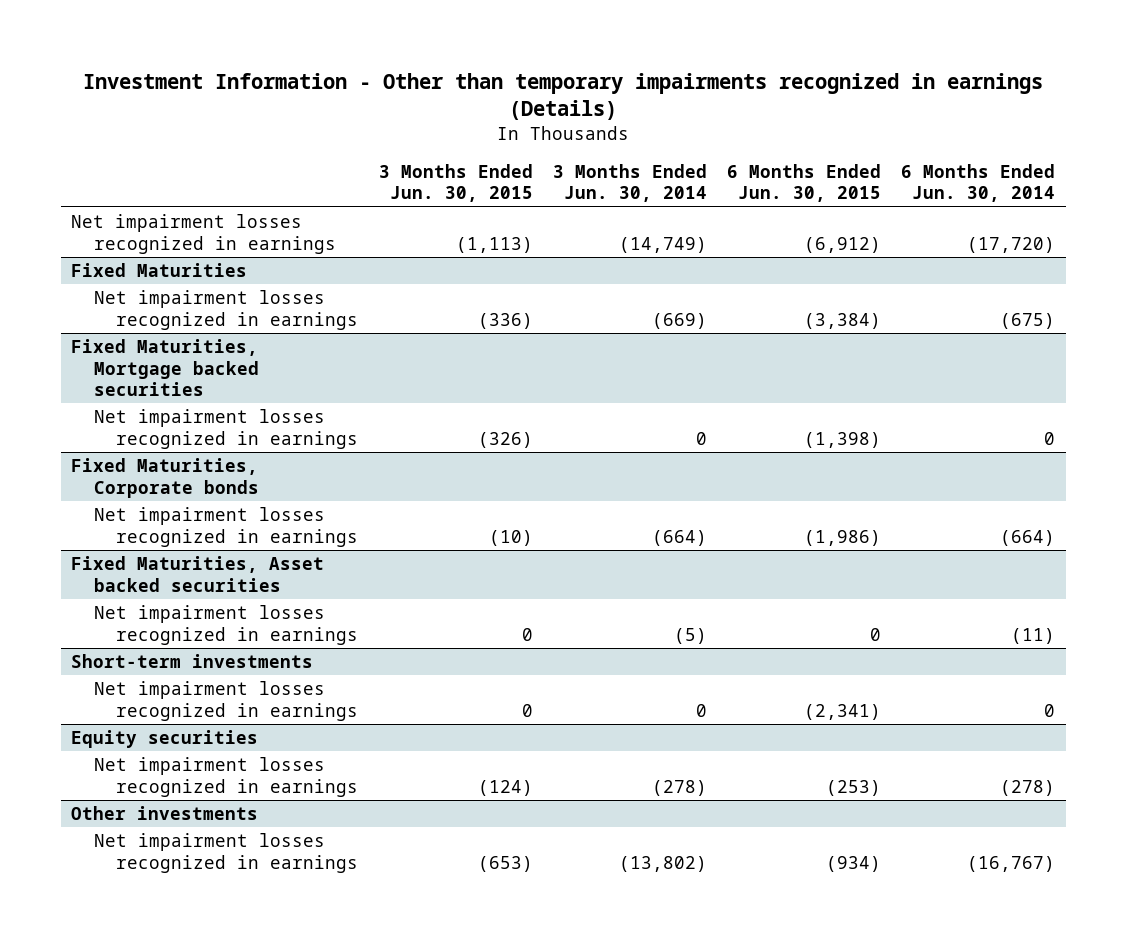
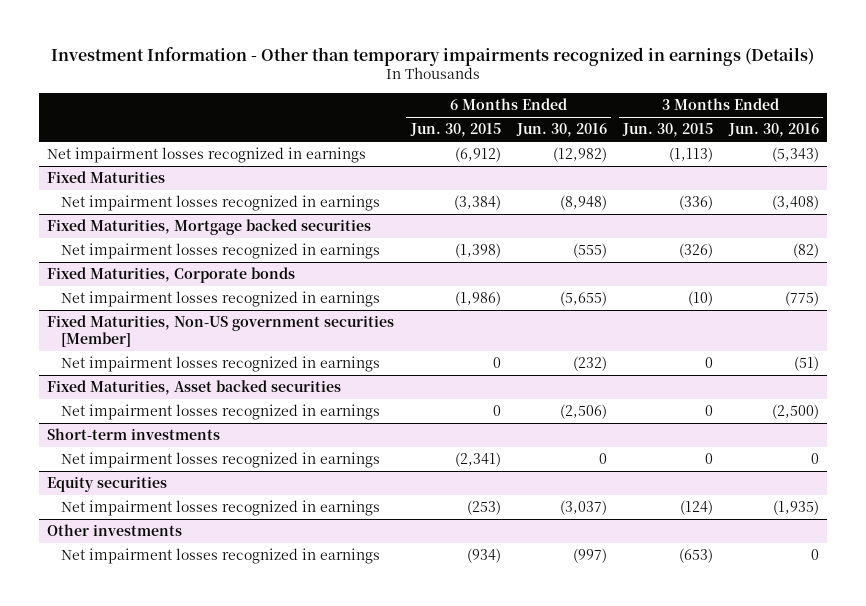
- | 3 Months Ended Jun. 30, 2015 | 3 Months Ended Jun. 30, 2014 | 6 Months Ended Jun. 30, 2015 | 6 Months Ended Jun. 30, 2014
+ | 6 Months Ended Jun. 30, 2015 | 6 Months Ended Jun. 30, 2016 | 3 Months Ended Jun. 30, 2015 | 3 Months Ended Jun. 30, 2016
+ Fixed Maturities, Non-US government securities [Member]
+ Net impairment losses recognized in earnings | 0 | (232) | 0 | (51)

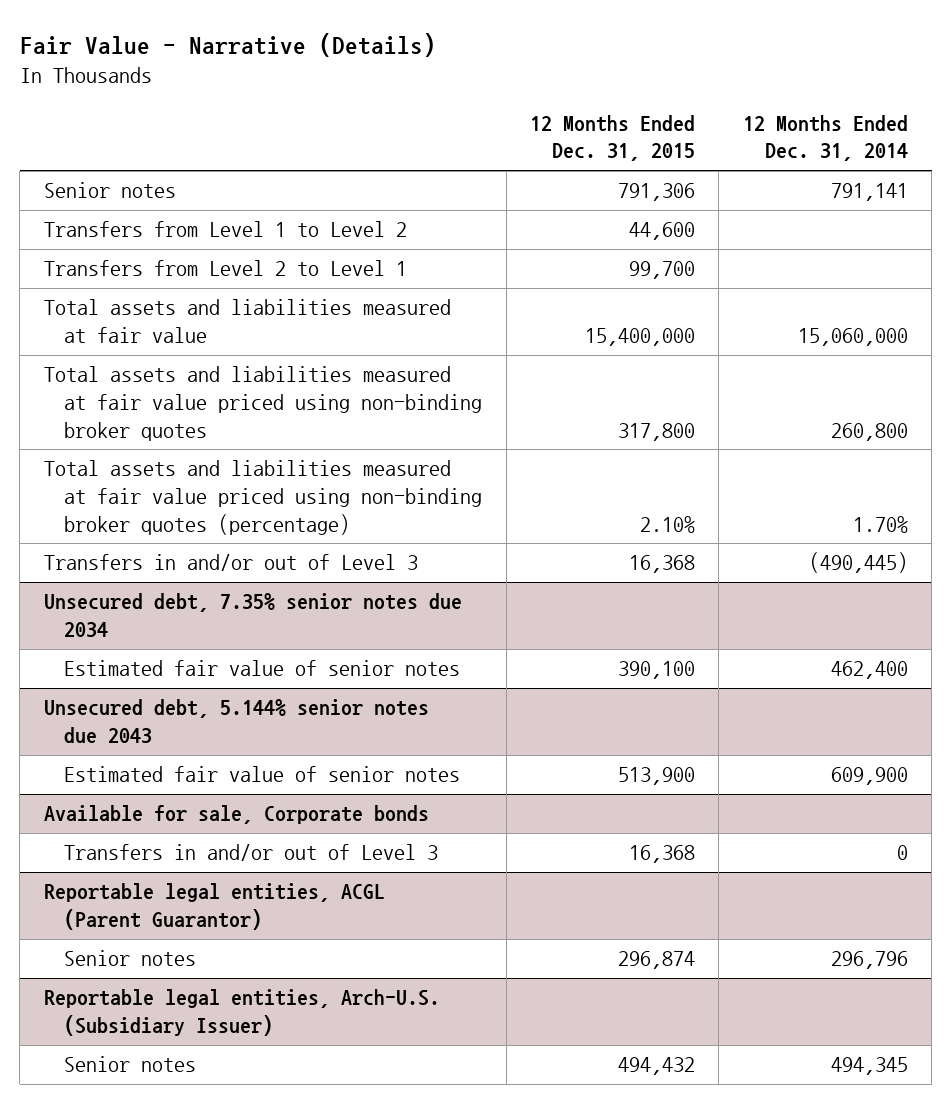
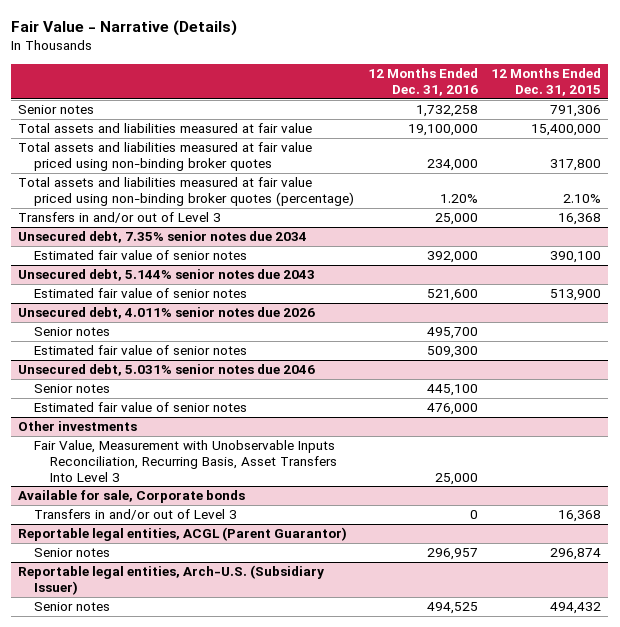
- | 12 Months Ended Dec. 31, 2015 | 12 Months Ended Dec. 31, 2014
+ | 12 Months Ended Dec. 31, 2016 | 12 Months Ended Dec. 31, 2015
- Transfers from Level 1 to Level 2 | 44,600 |
- Transfers from Level 2 to Level 1 | 99,700 |
+ Unsecured debt, 4.011% senior notes due 2026
+ Senior notes | 495,700 |
+ Estimated fair value of senior notes | 509,300 |
+ Unsecured debt, 5.031% senior notes due 2046
+ Senior notes | 445,100 |
+ Estimated fair value of senior notes | 476,000 |
+ Other investments
+ Fair Value, Measurement with Unobservable Inputs Reconciliation, Recurring Basis, Asset Transfers Into Level 3 | 25,000 |

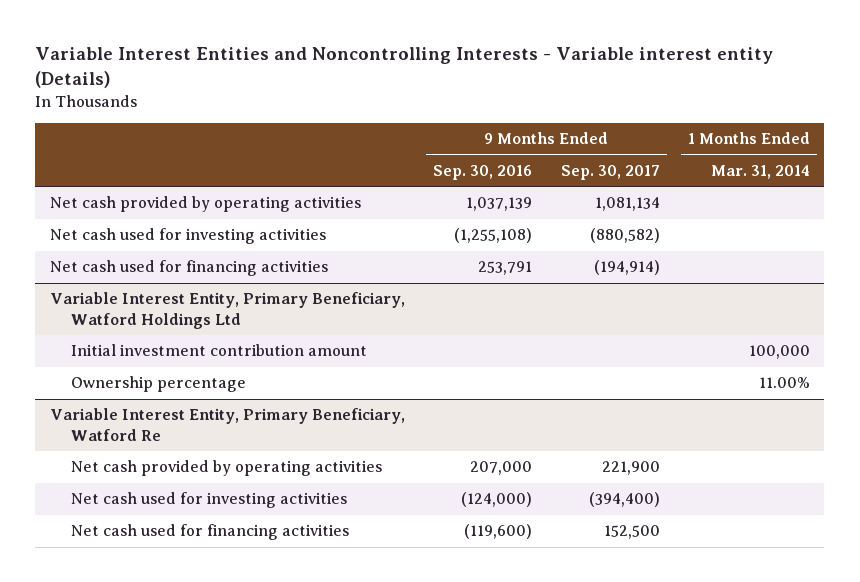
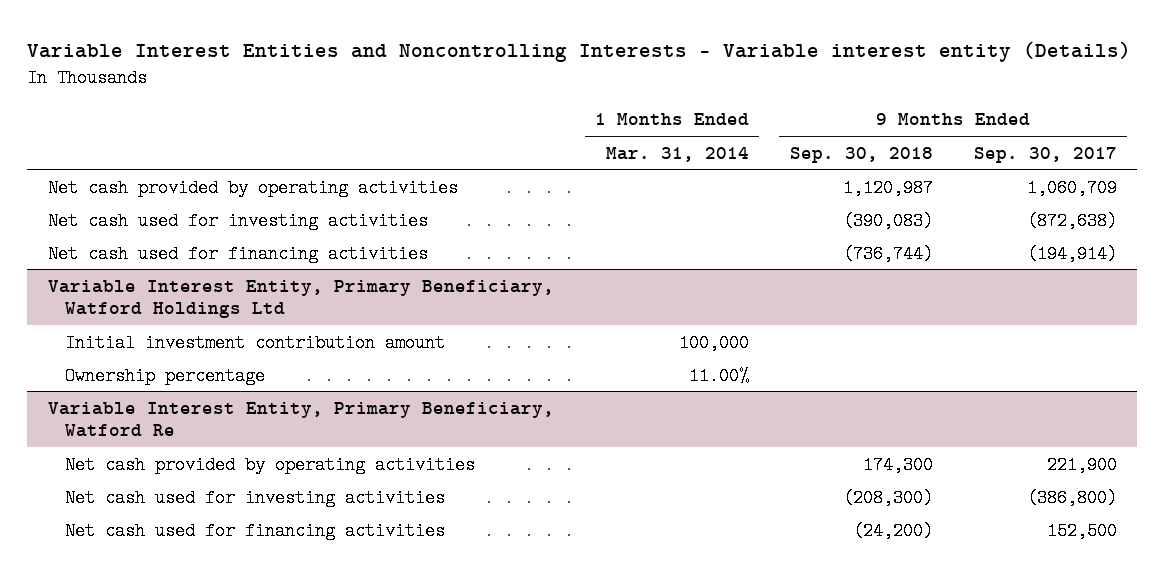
- | 9 Months Ended Sep. 30, 2016 | 9 Months Ended Sep. 30, 2017 | 1 Months Ended Mar. 31, 2014
+ | 1 Months Ended Mar. 31, 2014 | 9 Months Ended Sep. 30, 2018 | 9 Months Ended Sep. 30, 2017
- Net cash provided by operating activities | 1,037,139 | 1,081,134 |
- Net cash used for investing activities | (1,255,108) | (880,582) |
+ Net cash provided by operating activities | | 1,120,987 | 1,060,709
+ Net cash used for investing activities | | (390,083) | (872,638)
@ Variable Interest Entity, Primary Beneficiary, Watford Re
- Net cash used for investing activities | (124,000) | (394,400) |
+ Net cash used for investing activities | | (208,300) | (386,800)

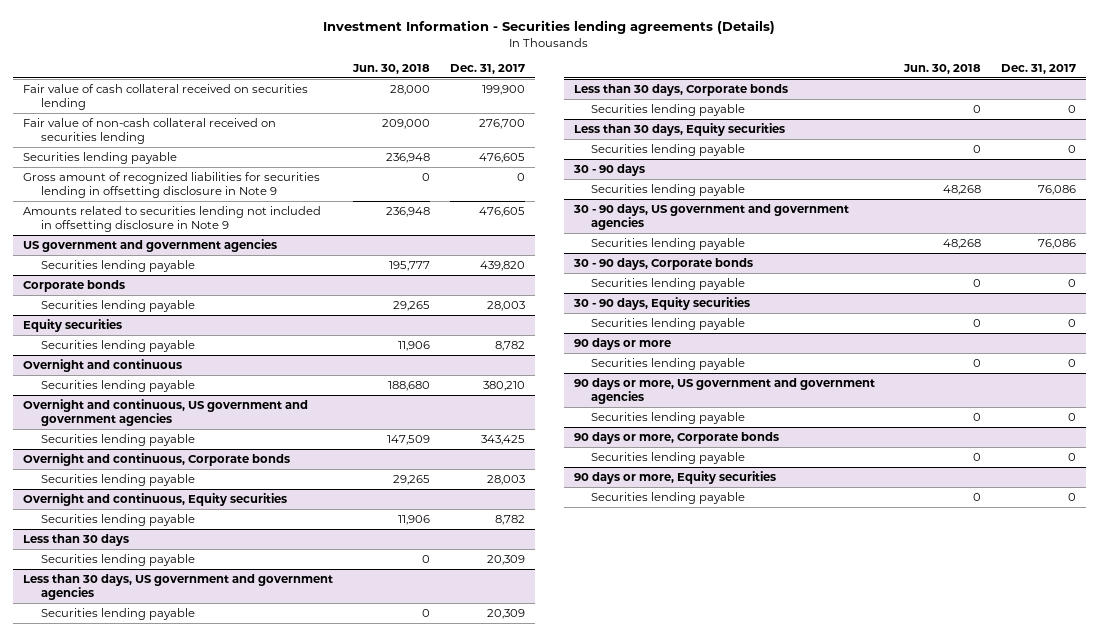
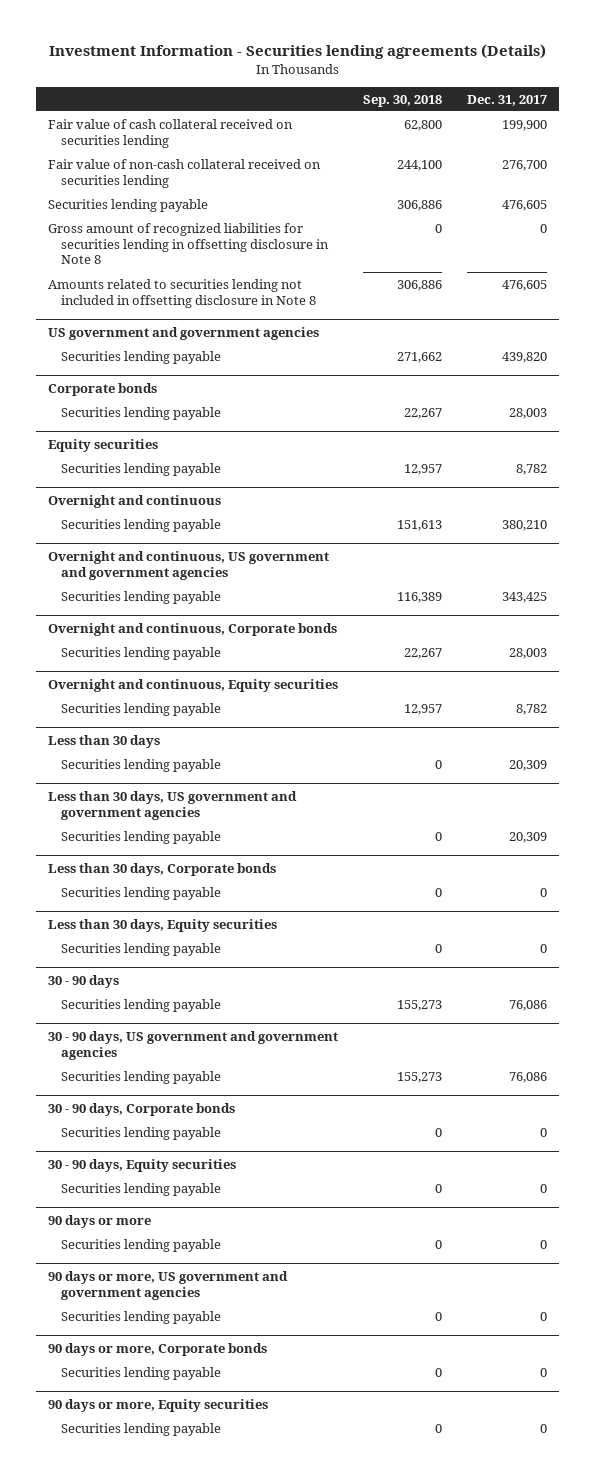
- | Jun. 30, 2018 | Dec. 31, 2017
+ | Sep. 30, 2018 | Dec. 31, 2017
- Gross amount of recognized liabilities for securities lending in offsetting disclosure in Note 9 | 0 | 0
- Amounts related to securities lending not included in offsetting disclosure in Note 9 | 236,948 | 476,605
+ Gross amount of recognized liabilities for securities lending in offsetting disclosure in Note 8 | 0 | 0
+ Amounts related to securities lending not included in offsetting disclosure in Note 8 | 306,886 | 476,605

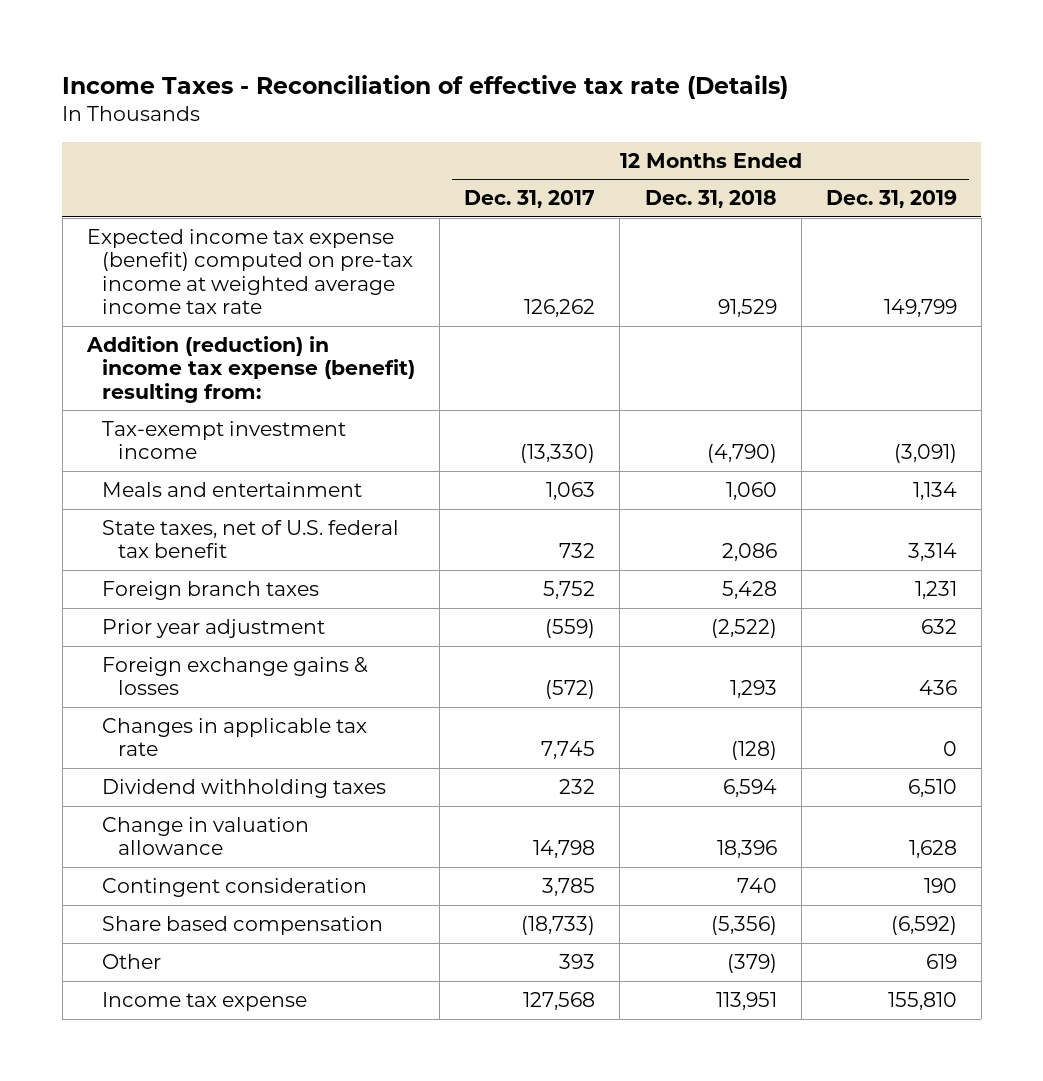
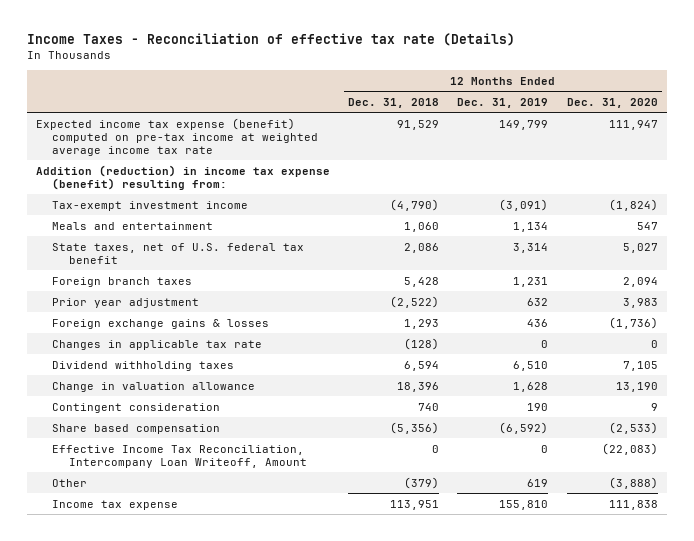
- | 12 Months Ended Dec. 31, 2017 | 12 Months Ended Dec. 31, 2018 | 12 Months Ended Dec. 31, 2019
+ | 12 Months Ended Dec. 31, 2018 | 12 Months Ended Dec. 31, 2019 | 12 Months Ended Dec. 31, 2020
+ Effective Income Tax Reconciliation, Intercompany Loan Writeoff, Amount | 0 | 0 | (22,083)

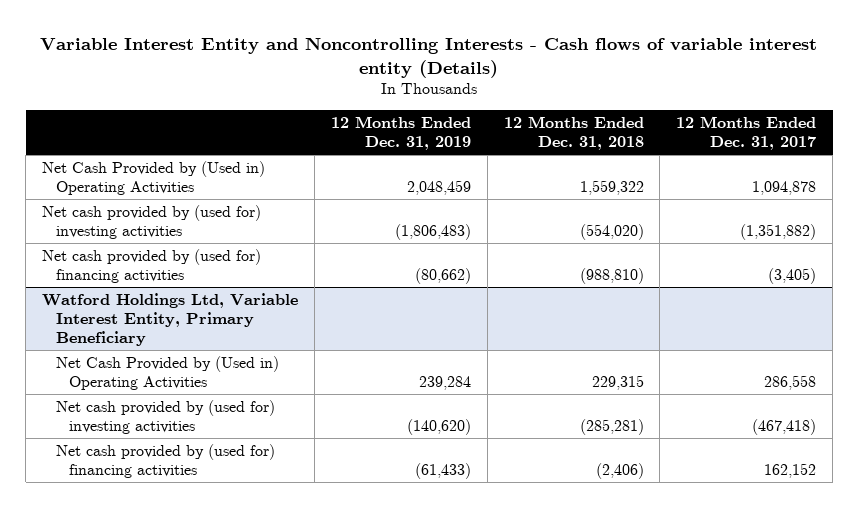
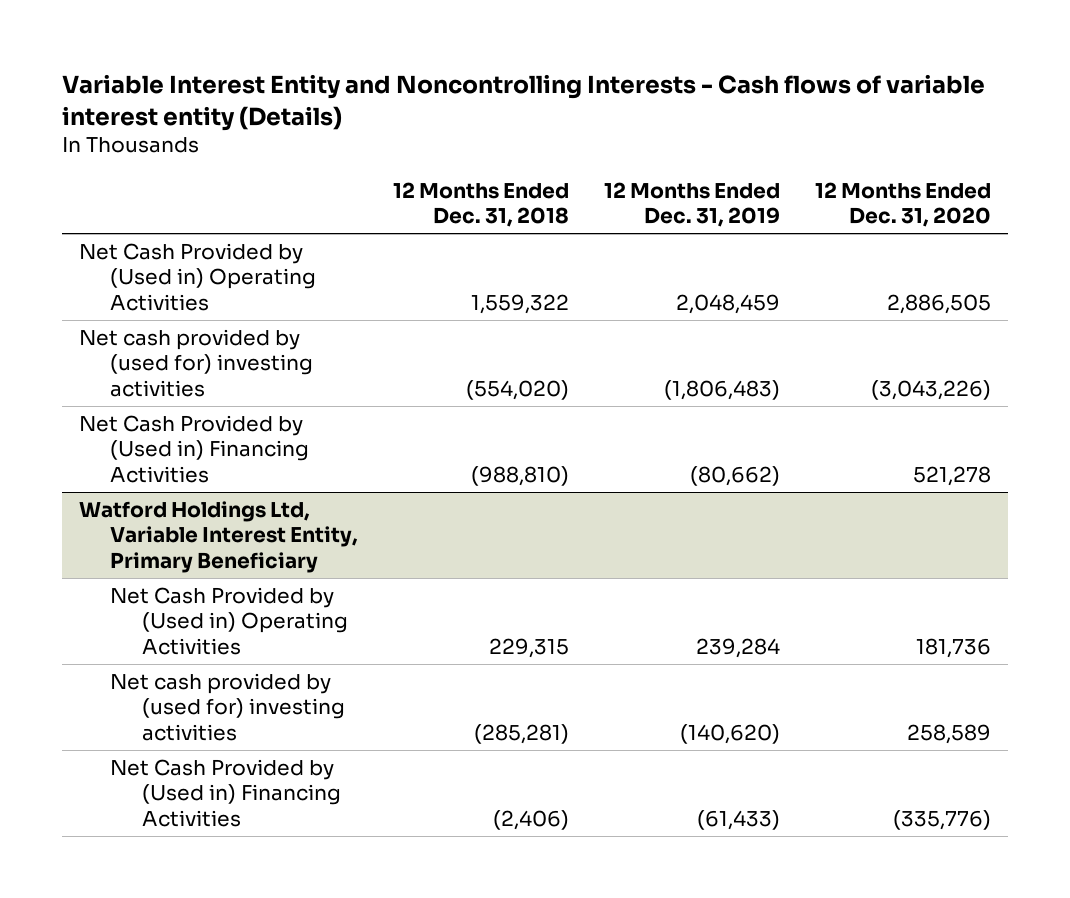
- | 12 Months Ended Dec. 31, 2019 | 12 Months Ended Dec. 31, 2018 | 12 Months Ended Dec. 31, 2017
+ | 12 Months Ended Dec. 31, 2018 | 12 Months Ended Dec. 31, 2019 | 12 Months Ended Dec. 31, 2020
- Net cash provided by (used for) financing activities | (80,662) | (988,810) | (3,405)
+ Net Cash Provided by (Used in) Financing Activities | (988,810) | (80,662) | 521,278
@ Watford Holdings Ltd, Variable Interest Entity, Primary Beneficiary
- Net cash provided by (used for) financing activities | (61,433) | (2,406) | 162,152
+ Net Cash Provided by (Used in) Financing Activities | (2,406) | (61,433) | (335,776)

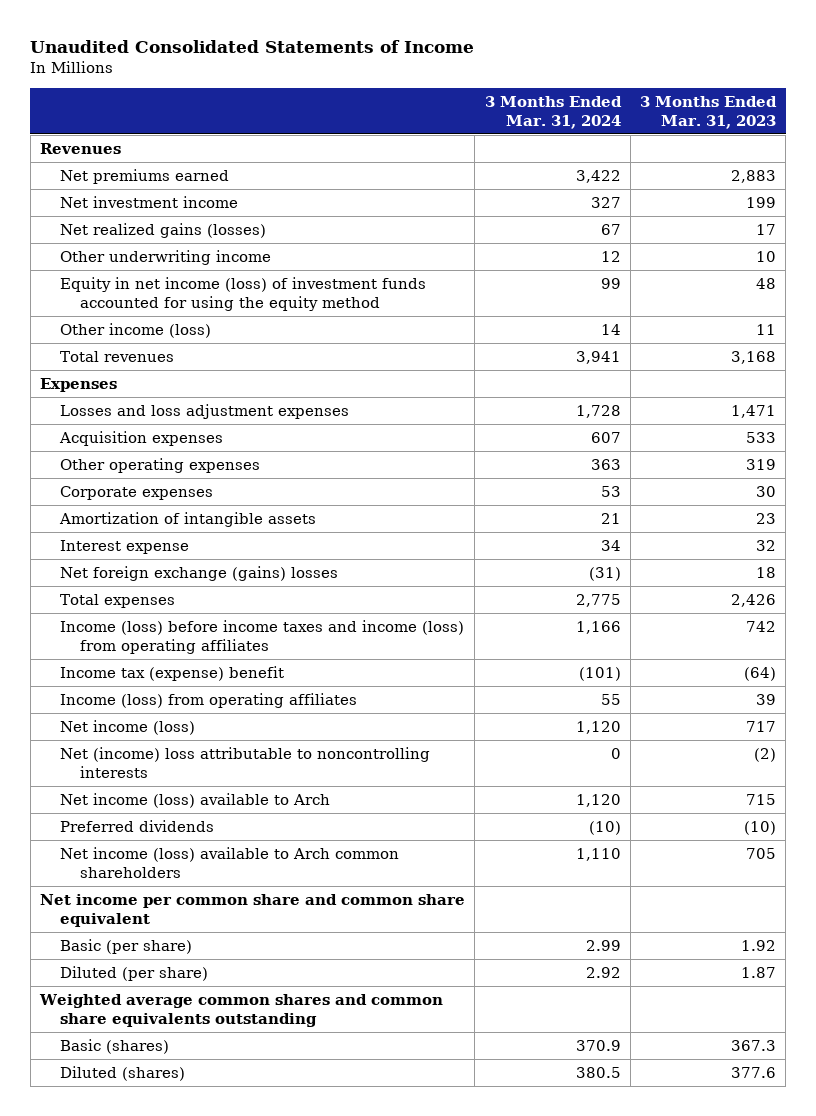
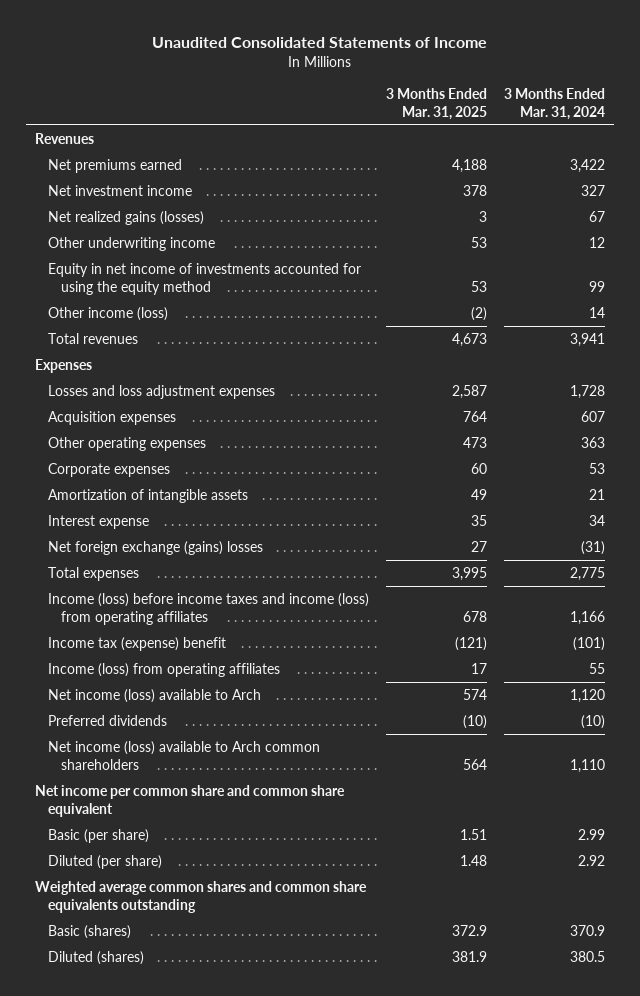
- | 3 Months Ended Mar. 31, 2024 | 3 Months Ended Mar. 31, 2023
+ | 3 Months Ended Mar. 31, 2025 | 3 Months Ended Mar. 31, 2024
- Equity in net income (loss) of investment funds accounted for using the equity method | 99 | 48
+ Equity in net income of investments accounted for using the equity method | 53 | 99
- Net income (loss) | 1,120 | 717
- Net (income) loss attributable to noncontrolling interests | 0 | (2)

